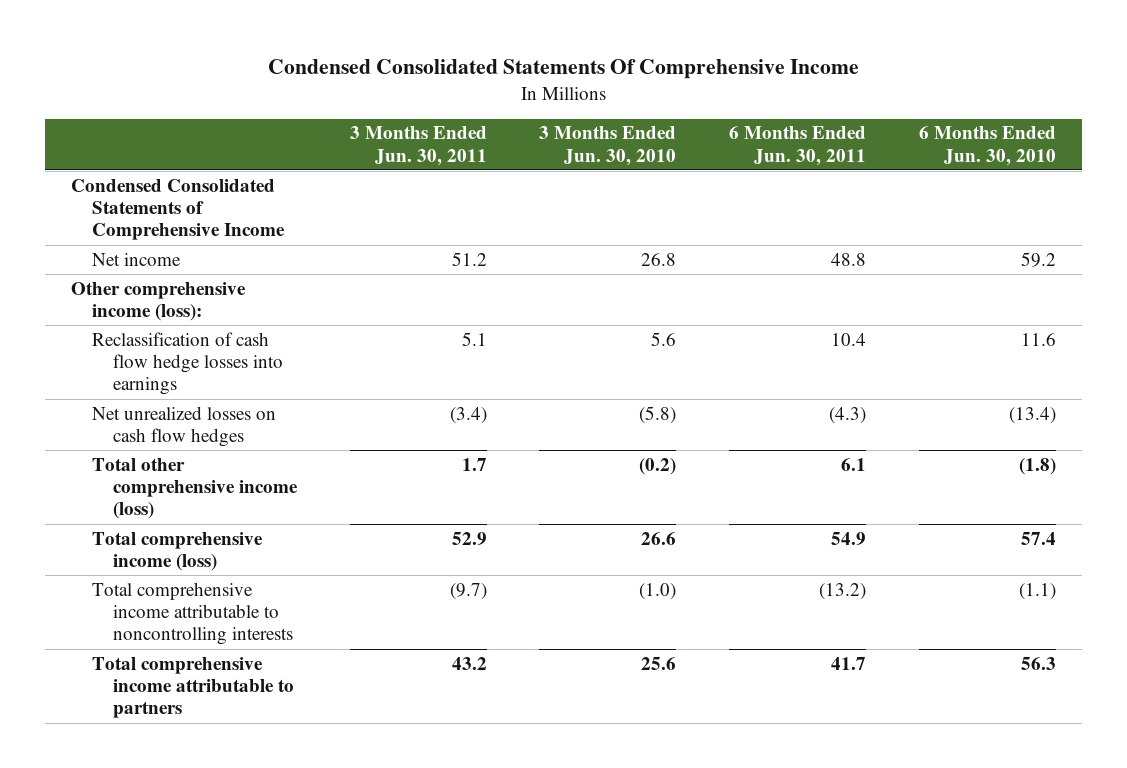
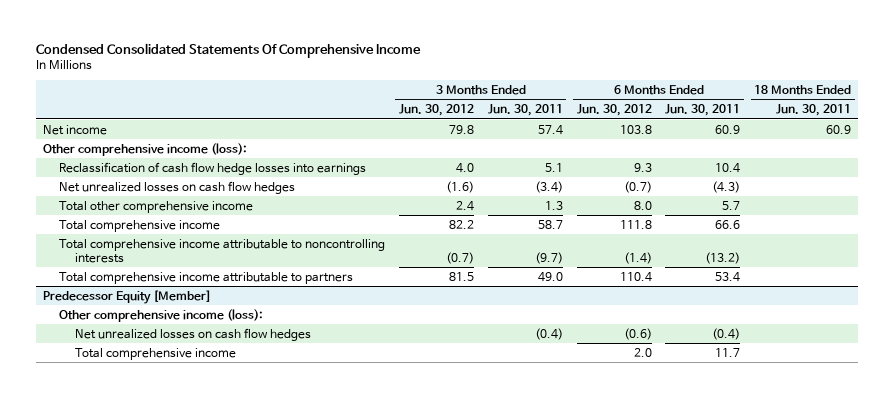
- | 3 Months Ended Jun. 30, 2011 | 3 Months Ended Jun. 30, 2010 | 6 Months Ended Jun. 30, 2011 | 6 Months Ended Jun. 30, 2010
+ | 3 Months Ended Jun. 30, 2012 | 3 Months Ended Jun. 30, 2011 | 6 Months Ended Jun. 30, 2012 | 6 Months Ended Jun. 30, 2011 | 18 Months Ended Jun. 30, 2011
- Condensed Consolidated Statements of Comprehensive Income
- Net income | 51.2 | 26.8 | 48.8 | 59.2
+ Net income | 79.8 | 57.4 | 103.8 | 60.9 | 60.9
- Total other comprehensive income (loss) | 1.7 | (0.2) | 6.1 | (1.8)
- Total comprehensive income (loss) | 52.9 | 26.6 | 54.9 | 57.4
+ Total other comprehensive income | 2.4 | 1.3 | 8.0 | 5.7 |
+ Total comprehensive income | 82.2 | 58.7 | 111.8 | 66.6 |
- Total comprehensive income attributable to partners | 43.2 | 25.6 | 41.7 | 56.3
+ Total comprehensive income attributable to partners | 81.5 | 49.0 | 110.4 | 53.4 |
+ Predecessor Equity [Member]
+ Other comprehensive income (loss):
+ Net unrealized losses on cash flow hedges | | (0.4) | (0.6) | (0.4) |
+ Total comprehensive income | | | 2.0 | 11.7 |

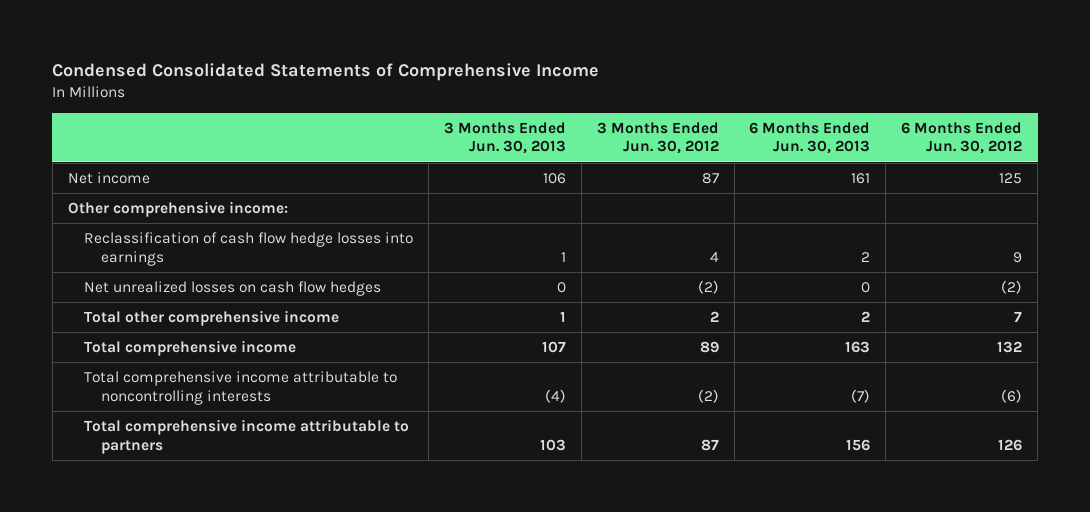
- Condensed Consolidated Statements Of Comprehensive Income
+ Condensed Consolidated Statements of Comprehensive Income
- | 3 Months Ended Jun. 30, 2012 | 3 Months Ended Jun. 30, 2011 | 6 Months Ended Jun. 30, 2012 | 6 Months Ended Jun. 30, 2011 | 18 Months Ended Jun. 30, 2011
+ | 3 Months Ended Jun. 30, 2013 | 3 Months Ended Jun. 30, 2012 | 6 Months Ended Jun. 30, 2013 | 6 Months Ended Jun. 30, 2012
- Net income | 79.8 | 57.4 | 103.8 | 60.9 | 60.9
- Other comprehensive income (loss):
- Reclassification of cash flow hedge losses into earnings | 4.0 | 5.1 | 9.3 | 10.4 |
- Net unrealized losses on cash flow hedges | (1.6) | (3.4) | (0.7) | (4.3) |
- Total other comprehensive income | 2.4 | 1.3 | 8.0 | 5.7 |
- Total comprehensive income | 82.2 | 58.7 | 111.8 | 66.6 |
- Total comprehensive income attributable to noncontrolling interests | (0.7) | (9.7) | (1.4) | (13.2) |
- Total comprehensive income attributable to partners | 81.5 | 49.0 | 110.4 | 53.4 |
- Predecessor Equity [Member]
- Other comprehensive income (loss):
- Net unrealized losses on cash flow hedges | | (0.4) | (0.6) | (0.4) |
- Total comprehensive income | | | 2.0 | 11.7 |
+ Net income | 106 | 87 | 161 | 125
+ Other comprehensive income:
+ Reclassification of cash flow hedge losses into earnings | 1 | 4 | 2 | 9
+ Net unrealized losses on cash flow hedges | 0 | (2) | 0 | (2)
+ Total other comprehensive income | 1 | 2 | 2 | 7
+ Total comprehensive income | 107 | 89 | 163 | 132
+ Total comprehensive income attributable to noncontrolling interests | (4) | (2) | (7) | (6)
+ Total comprehensive income attributable to partners | 103 | 87 | 156 | 126

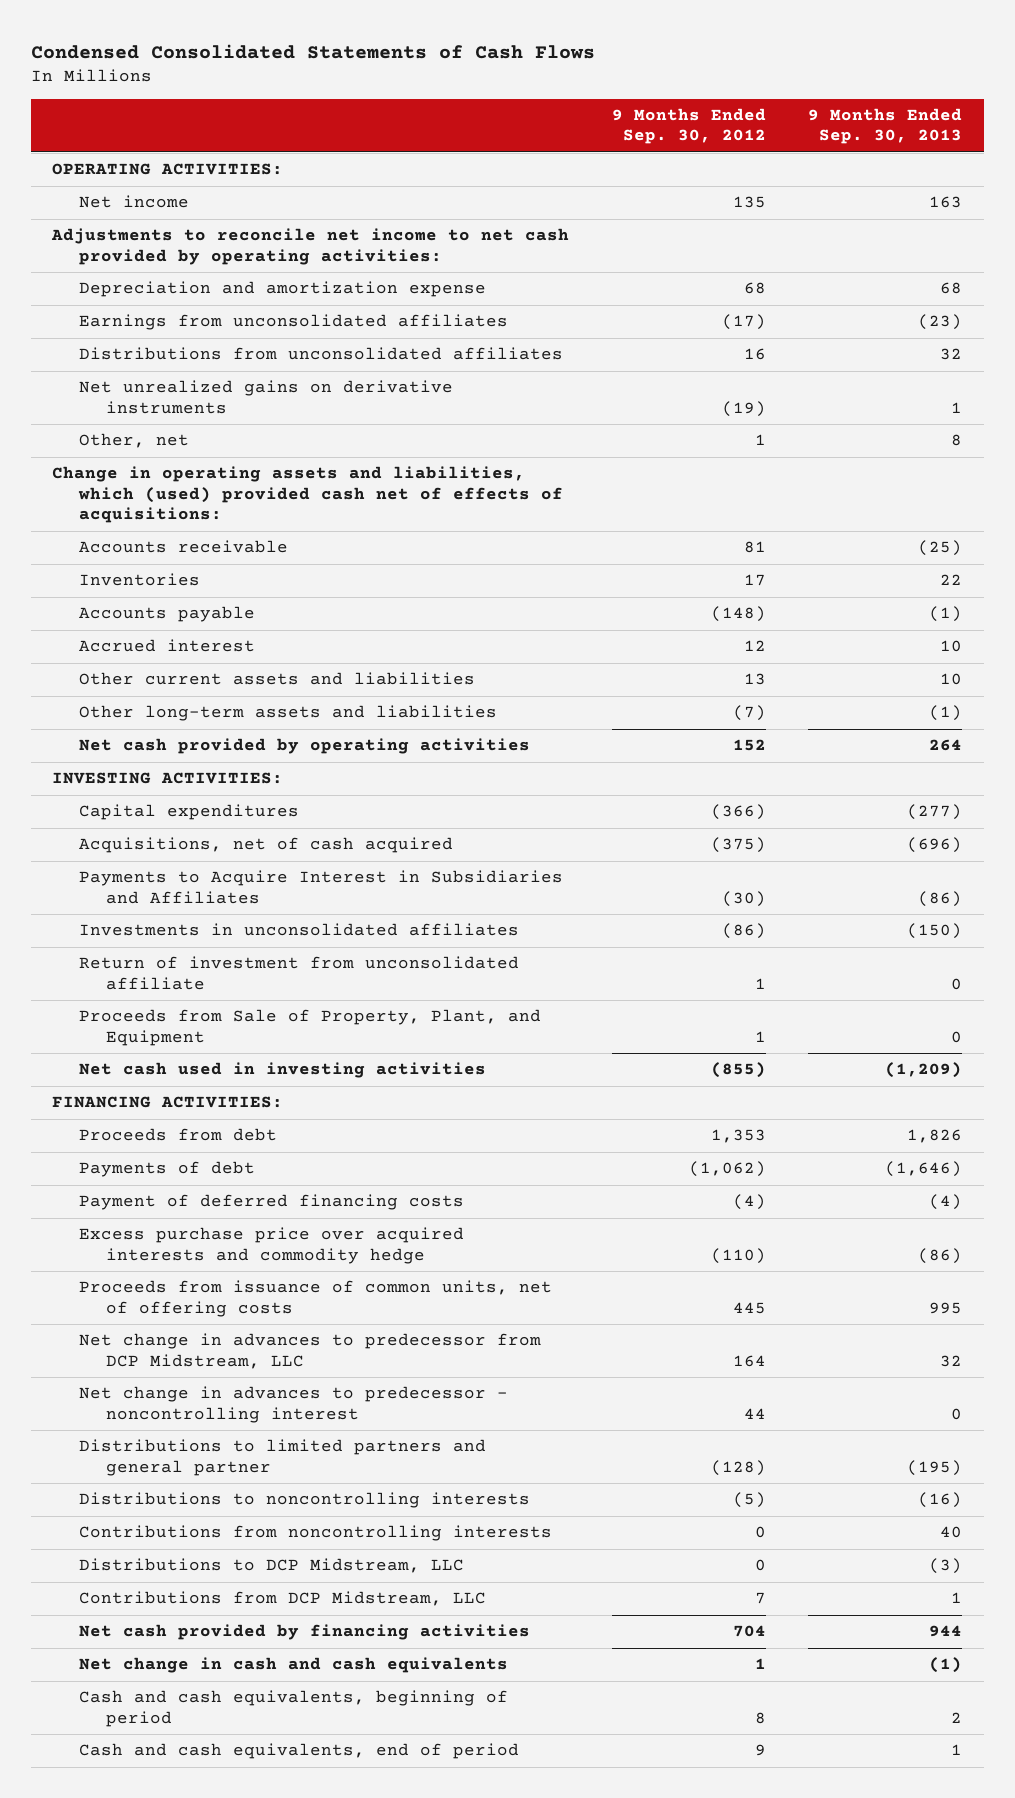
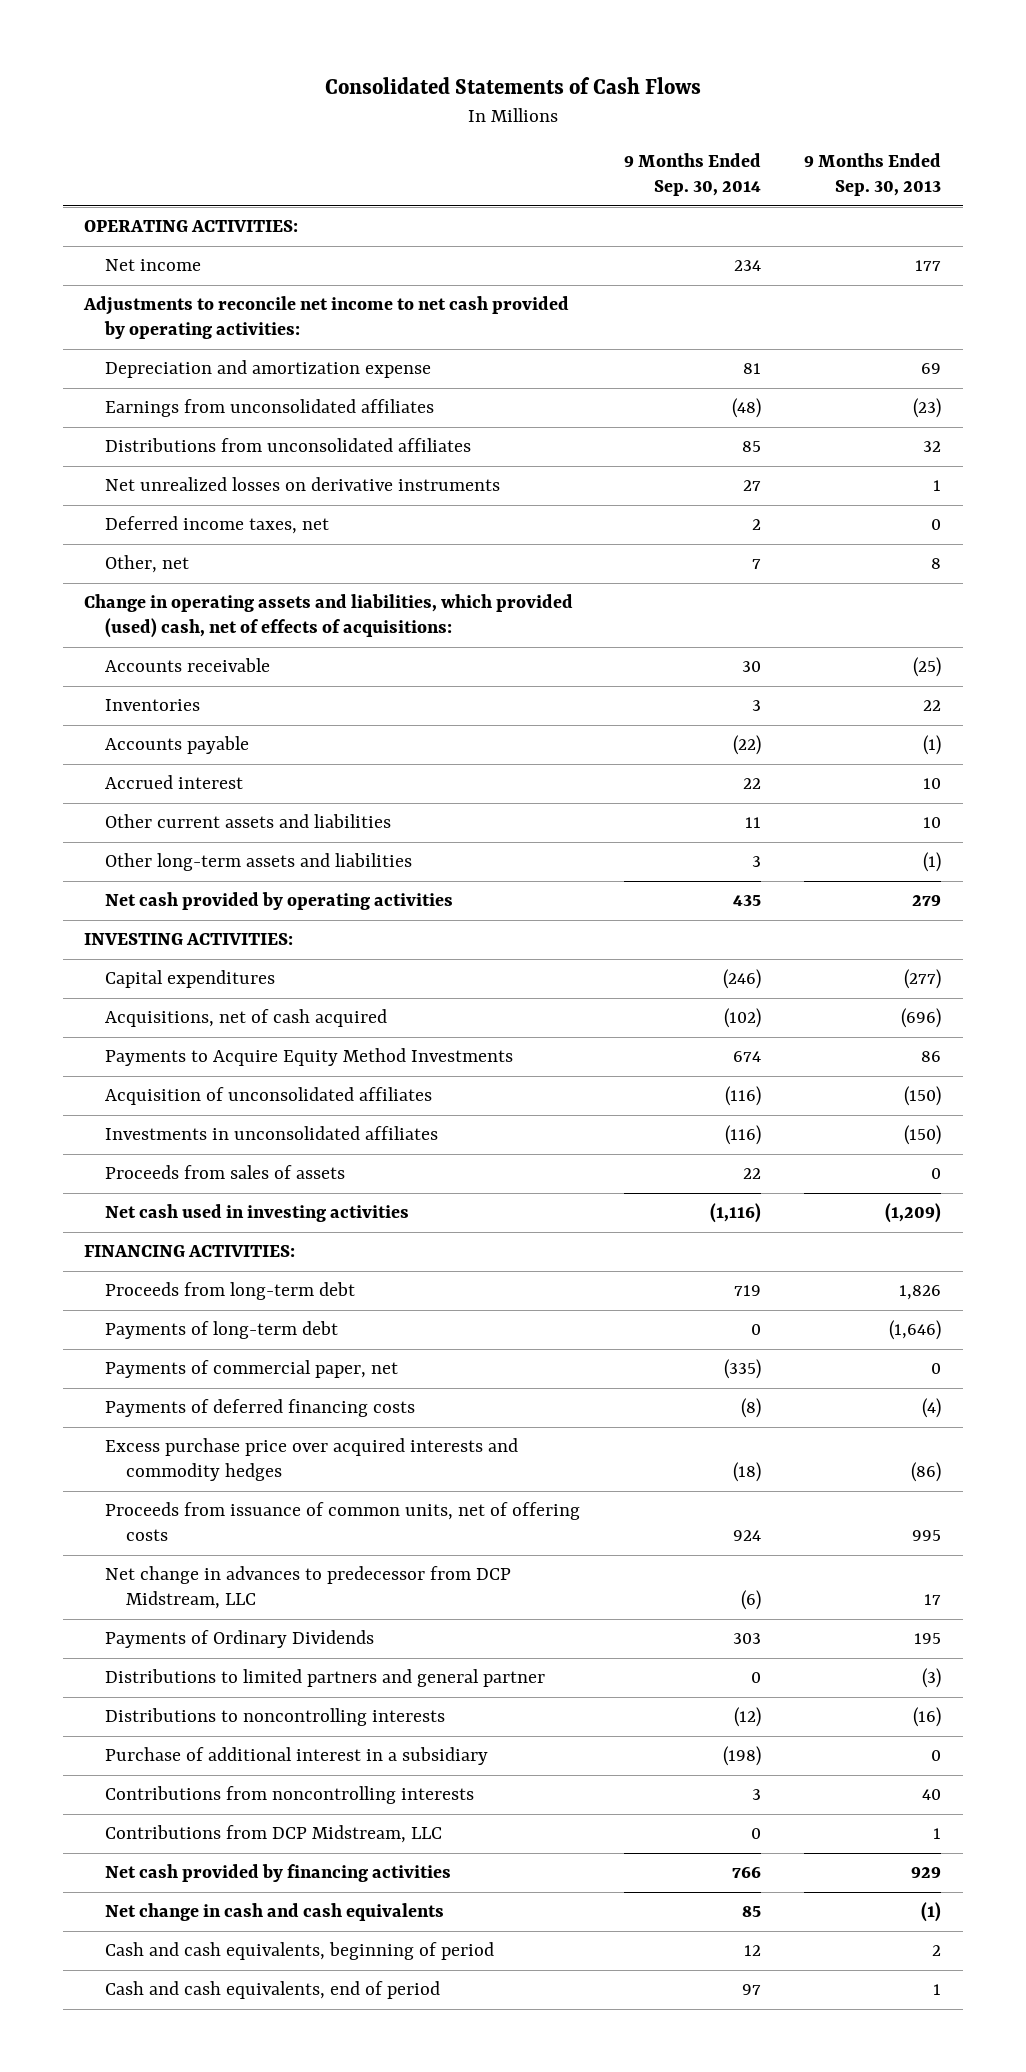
- Condensed Consolidated Statements of Cash Flows
+ Consolidated Statements of Cash Flows
- | 9 Months Ended Sep. 30, 2012 | 9 Months Ended Sep. 30, 2013
+ | 9 Months Ended Sep. 30, 2014 | 9 Months Ended Sep. 30, 2013
- Net income | 135 | 163
+ Net income | 234 | 177
- Depreciation and amortization expense | 68 | 68
+ Depreciation and amortization expense | 81 | 69
- Net unrealized gains on derivative instruments | (19) | 1
+ Net unrealized losses on derivative instruments | 27 | 1
+ Deferred income taxes, net | 2 | 0
- Change in operating assets and liabilities, which (used) provided cash net of effects of acquisitions:
+ Change in operating assets and liabilities, which provided (used) cash, net of effects of acquisitions:
- Net cash provided by operating activities | 152 | 264
+ Net cash provided by operating activities | 435 | 279
- Payments to Acquire Interest in Subsidiaries and Affiliates | (30) | (86)
+ Payments to Acquire Equity Method Investments | 674 | 86
+ Acquisition of unconsolidated affiliates | (116) | (150)
- Return of investment from unconsolidated affiliate | 1 | 0
- Proceeds from Sale of Property, Plant, and Equipment | 1 | 0
+ Proceeds from sales of assets | 22 | 0
- Proceeds from debt | 1,353 | 1,826
- Payments of debt | (1,062) | (1,646)
- Payment of deferred financing costs | (4) | (4)
- Excess purchase price over acquired interests and commodity hedge | (110) | (86)
+ Proceeds from long-term debt | 719 | 1,826
+ Payments of long-term debt | 0 | (1,646)
+ Payments of commercial paper, net | (335) | 0
+ Payments of deferred financing costs | (8) | (4)
+ Excess purchase price over acquired interests and commodity hedges | (18) | (86)
- Net change in advances to predecessor from DCP Midstream, LLC | 164 | 32
- Net change in advances to predecessor - noncontrolling interest | 44 | 0
- Distributions to limited partners and general partner | (128) | (195)
+ Net change in advances to predecessor from DCP Midstream, LLC | (6) | 17
+ Payments of Ordinary Dividends | 303 | 195
+ Distributions to limited partners and general partner | 0 | (3)
+ Purchase of additional interest in a subsidiary | (198) | 0
- Distributions to DCP Midstream, LLC | 0 | (3)
- Net cash provided by financing activities | 704 | 944
+ Net cash provided by financing activities | 766 | 929

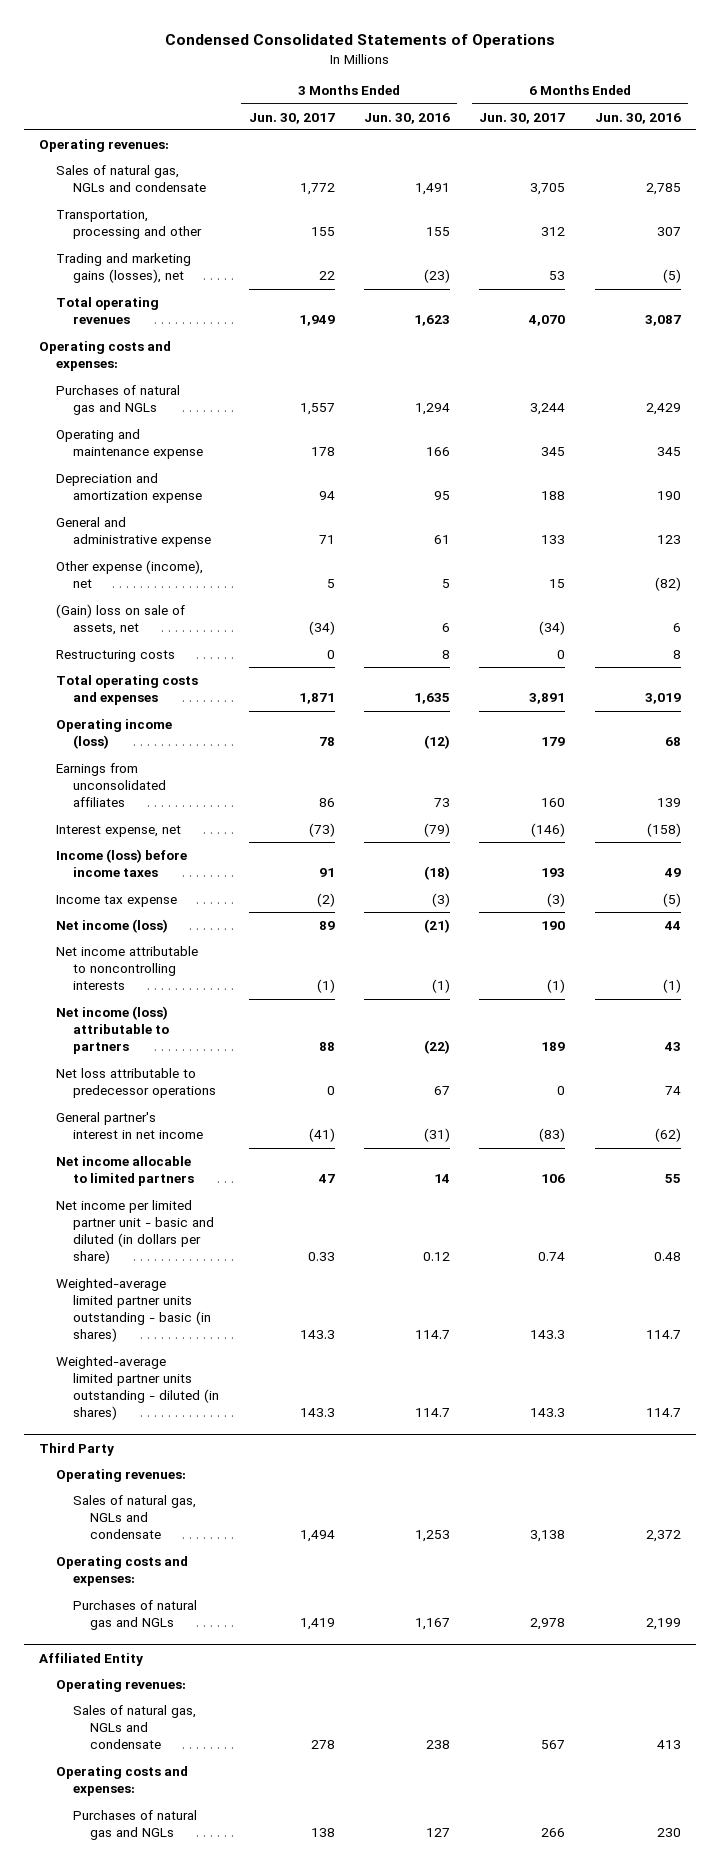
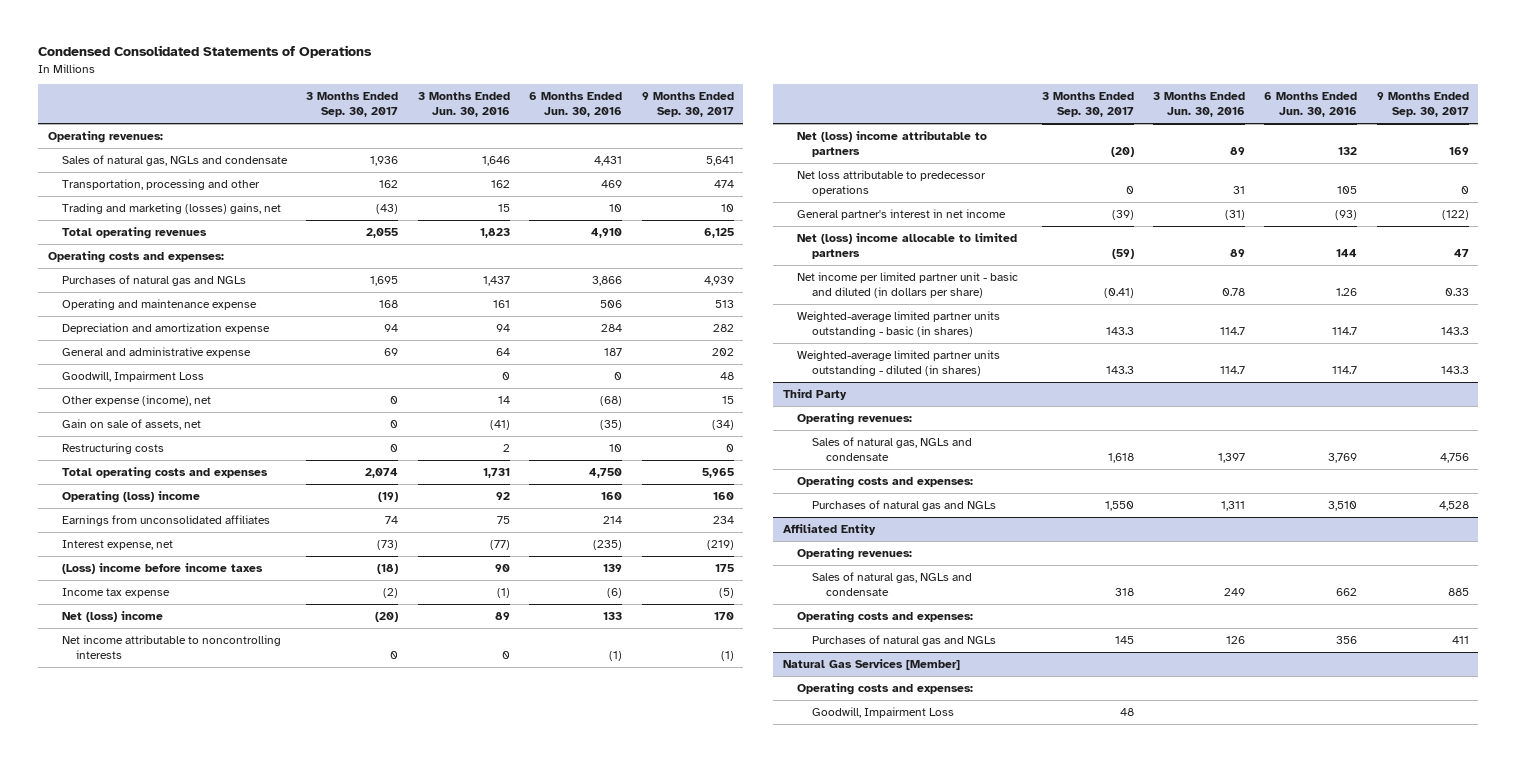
- | 3 Months Ended Jun. 30, 2017 | 3 Months Ended Jun. 30, 2016 | 6 Months Ended Jun. 30, 2017 | 6 Months Ended Jun. 30, 2016
+ | 3 Months Ended Sep. 30, 2017 | 3 Months Ended Jun. 30, 2016 | 6 Months Ended Jun. 30, 2016 | 9 Months Ended Sep. 30, 2017
- Sales of natural gas, NGLs and condensate | 1,772 | 1,491 | 3,705 | 2,785
- Transportation, processing and other | 155 | 155 | 312 | 307
- Trading and marketing gains (losses), net | 22 | (23) | 53 | (5)
- Total operating revenues | 1,949 | 1,623 | 4,070 | 3,087
+ Sales of natural gas, NGLs and condensate | 1,936 | 1,646 | 4,431 | 5,641
+ Transportation, processing and other | 162 | 162 | 469 | 474
+ Trading and marketing (losses) gains, net | (43) | 15 | 10 | 10
+ Total operating revenues | 2,055 | 1,823 | 4,910 | 6,125
- Purchases of natural gas and NGLs | 1,557 | 1,294 | 3,244 | 2,429
- Operating and maintenance expense | 178 | 166 | 345 | 345
- Depreciation and amortization expense | 94 | 95 | 188 | 190
- General and administrative expense | 71 | 61 | 133 | 123
- Other expense (income), net | 5 | 5 | 15 | (82)
- (Gain) loss on sale of assets, net | (34) | 6 | (34) | 6
- Restructuring costs | 0 | 8 | 0 | 8
- Total operating costs and expenses | 1,871 | 1,635 | 3,891 | 3,019
- Operating income (loss) | 78 | (12) | 179 | 68
- Earnings from unconsolidated affiliates | 86 | 73 | 160 | 139
- Interest expense, net | (73) | (79) | (146) | (158)
- Income (loss) before income taxes | 91 | (18) | 193 | 49
- Income tax expense | (2) | (3) | (3) | (5)
- Net income (loss) | 89 | (21) | 190 | 44
- Net income attributable to noncontrolling interests | (1) | (1) | (1) | (1)
- Net income (loss) attributable to partners | 88 | (22) | 189 | 43
- Net loss attributable to predecessor operations | 0 | 67 | 0 | 74
- General partner's interest in net income | (41) | (31) | (83) | (62)
- Net income allocable to limited partners | 47 | 14 | 106 | 55
- Net income per limited partner unit - basic and diluted (in dollars per share) | 0.33 | 0.12 | 0.74 | 0.48
+ Purchases of natural gas and NGLs | 1,695 | 1,437 | 3,866 | 4,939
+ Operating and maintenance expense | 168 | 161 | 506 | 513
+ Depreciation and amortization expense | 94 | 94 | 284 | 282
+ General and administrative expense | 69 | 64 | 187 | 202
+ Goodwill, Impairment Loss | | 0 | 0 | 48
+ Other expense (income), net | 0 | 14 | (68) | 15
+ Gain on sale of assets, net | 0 | (41) | (35) | (34)
+ Restructuring costs | 0 | 2 | 10 | 0
+ Total operating costs and expenses | 2,074 | 1,731 | 4,750 | 5,965
+ Operating (loss) income | (19) | 92 | 160 | 160
+ Earnings from unconsolidated affiliates | 74 | 75 | 214 | 234
+ Interest expense, net | (73) | (77) | (235) | (219)
+ (Loss) income before income taxes | (18) | 90 | 139 | 175
+ Income tax expense | (2) | (1) | (6) | (5)
+ Net (loss) income | (20) | 89 | 133 | 170
+ Net income attributable to noncontrolling interests | 0 | 0 | (1) | (1)
+ Net (loss) income attributable to partners | (20) | 89 | 132 | 169
+ Net loss attributable to predecessor operations | 0 | 31 | 105 | 0
+ General partner's interest in net income | (39) | (31) | (93) | (122)
+ Net (loss) income allocable to limited partners | (59) | 89 | 144 | 47
+ Net income per limited partner unit - basic and diluted (in dollars per share) | (0.41) | 0.78 | 1.26 | 0.33
@ Third Party
- Sales of natural gas, NGLs and condensate | 1,494 | 1,253 | 3,138 | 2,372
+ Sales of natural gas, NGLs and condensate | 1,618 | 1,397 | 3,769 | 4,756
- Purchases of natural gas and NGLs | 1,419 | 1,167 | 2,978 | 2,199
+ Purchases of natural gas and NGLs | 1,550 | 1,311 | 3,510 | 4,528
@ Affiliated Entity
- Sales of natural gas, NGLs and condensate | 278 | 238 | 567 | 413
+ Sales of natural gas, NGLs and condensate | 318 | 249 | 662 | 885
- Purchases of natural gas and NGLs | 138 | 127 | 266 | 230
+ Purchases of natural gas and NGLs | 145 | 126 | 356 | 411
+ Natural Gas Services [Member]
+ Operating costs and expenses:
+ Goodwill, Impairment Loss | 48 | | |

